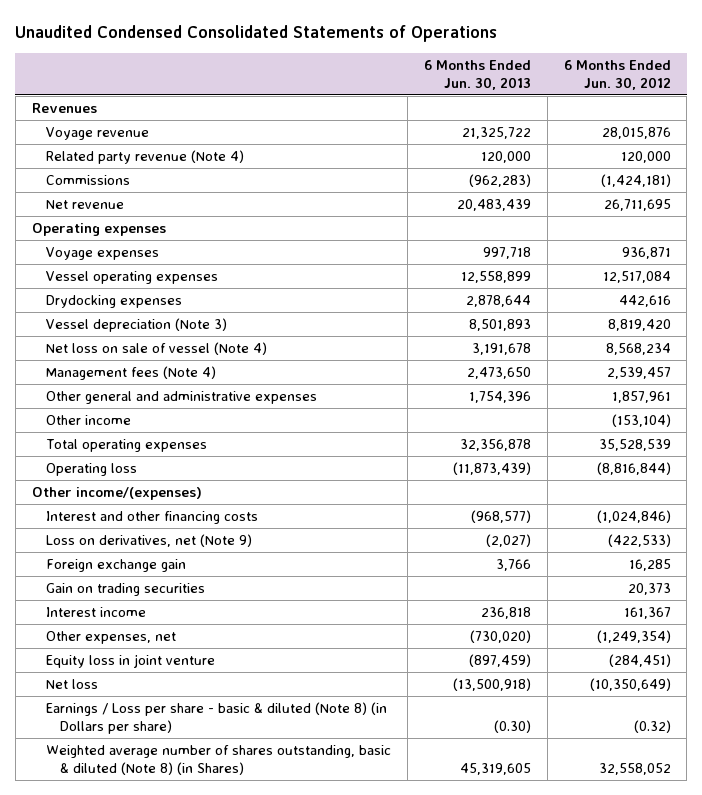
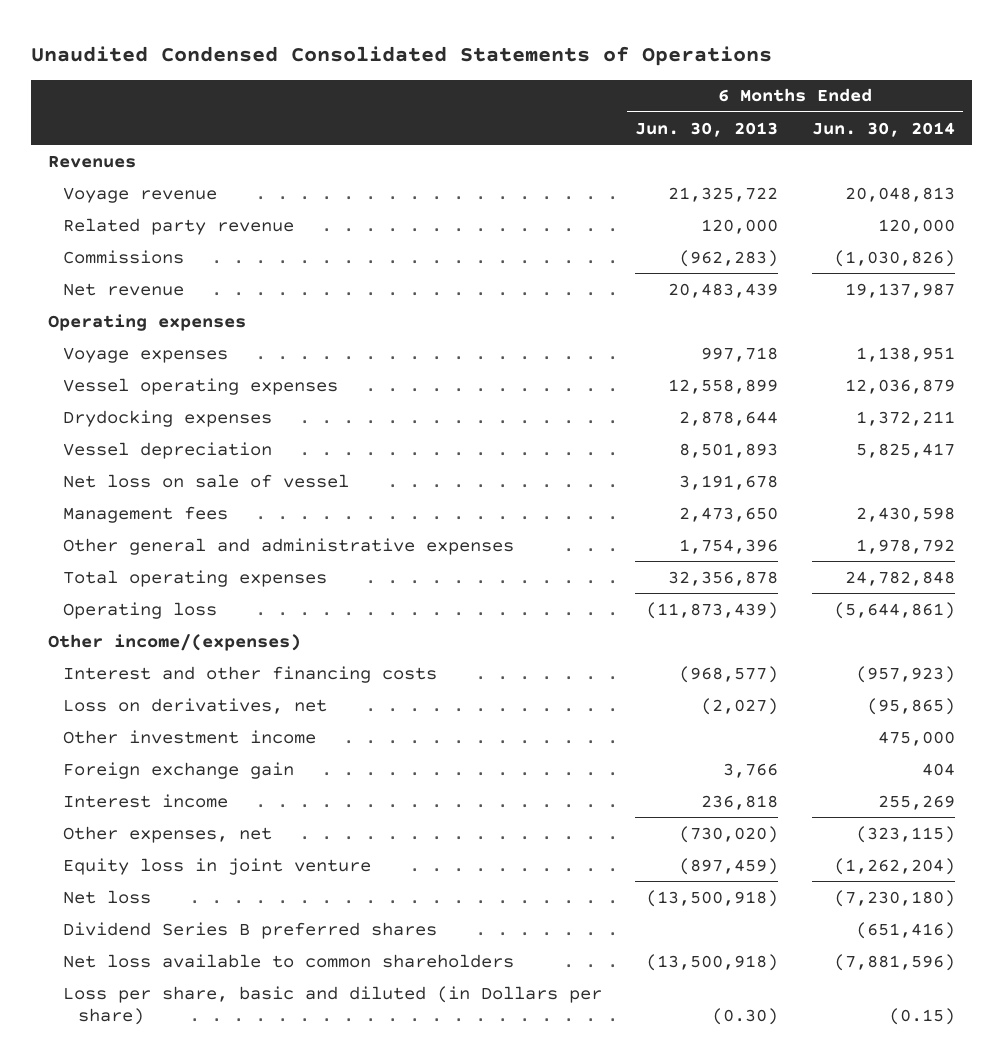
- | 6 Months Ended Jun. 30, 2013 | 6 Months Ended Jun. 30, 2012
+ | 6 Months Ended Jun. 30, 2013 | 6 Months Ended Jun. 30, 2014
- Related party revenue (Note 4) | 120,000 | 120,000
+ Related party revenue | 120,000 | 120,000
- Vessel depreciation (Note 3) | 8,501,893 | 8,819,420
- Net loss on sale of vessel (Note 4) | 3,191,678 | 8,568,234
- Management fees (Note 4) | 2,473,650 | 2,539,457
+ Vessel depreciation | 8,501,893 | 5,825,417
+ Net loss on sale of vessel | 3,191,678 |
+ Management fees | 2,473,650 | 2,430,598
- Other income | | (153,104)
- Loss on derivatives, net (Note 9) | (2,027) | (422,533)
+ Loss on derivatives, net | (2,027) | (95,865)
+ Other investment income | | 475,000
- Gain on trading securities | | 20,373
- Earnings / Loss per share - basic & diluted (Note 8) (in Dollars per share) | (0.30) | (0.32)
- Weighted average number of shares outstanding, basic & diluted (Note 8) (in Shares) | 45,319,605 | 32,558,052
+ Dividend Series B preferred shares | | (651,416)
+ Net loss available to common shareholders | (13,500,918) | (7,881,596)
+ Loss per share, basic and diluted (in Dollars per share) | (0.30) | (0.15)

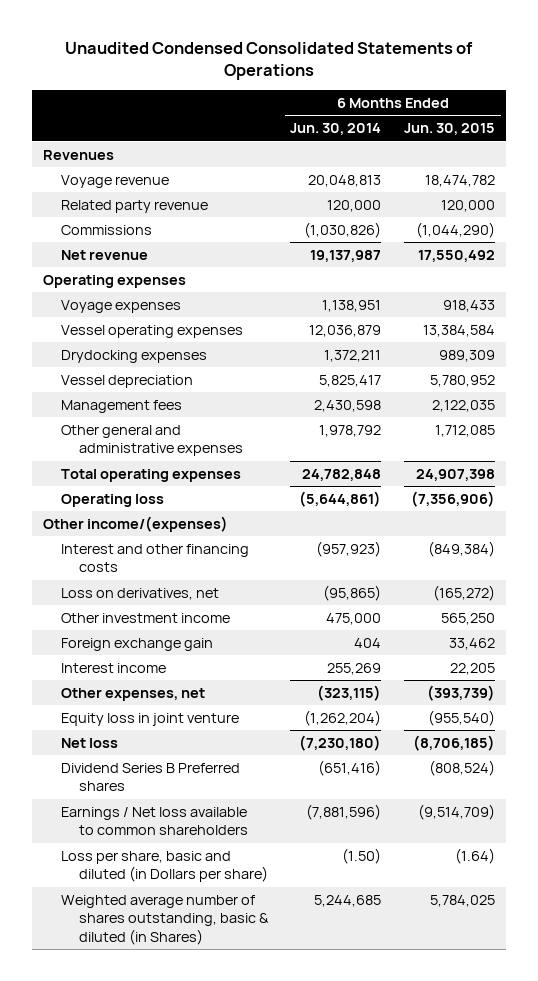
- | 6 Months Ended Jun. 30, 2013 | 6 Months Ended Jun. 30, 2014
+ | 6 Months Ended Jun. 30, 2014 | 6 Months Ended Jun. 30, 2015
- Net loss on sale of vessel | 3,191,678 |
- Dividend Series B preferred shares | | (651,416)
- Net loss available to common shareholders | (13,500,918) | (7,881,596)
- Loss per share, basic and diluted (in Dollars per share) | (0.30) | (0.15)
+ Dividend Series B Preferred shares | (651,416) | (808,524)
+ Earnings / Net loss available to common shareholders | (7,881,596) | (9,514,709)
+ Loss per share, basic and diluted (in Dollars per share) | (1.50) | (1.64)
+ Weighted average number of shares outstanding, basic & diluted (in Shares) | 5,244,685 | 5,784,025

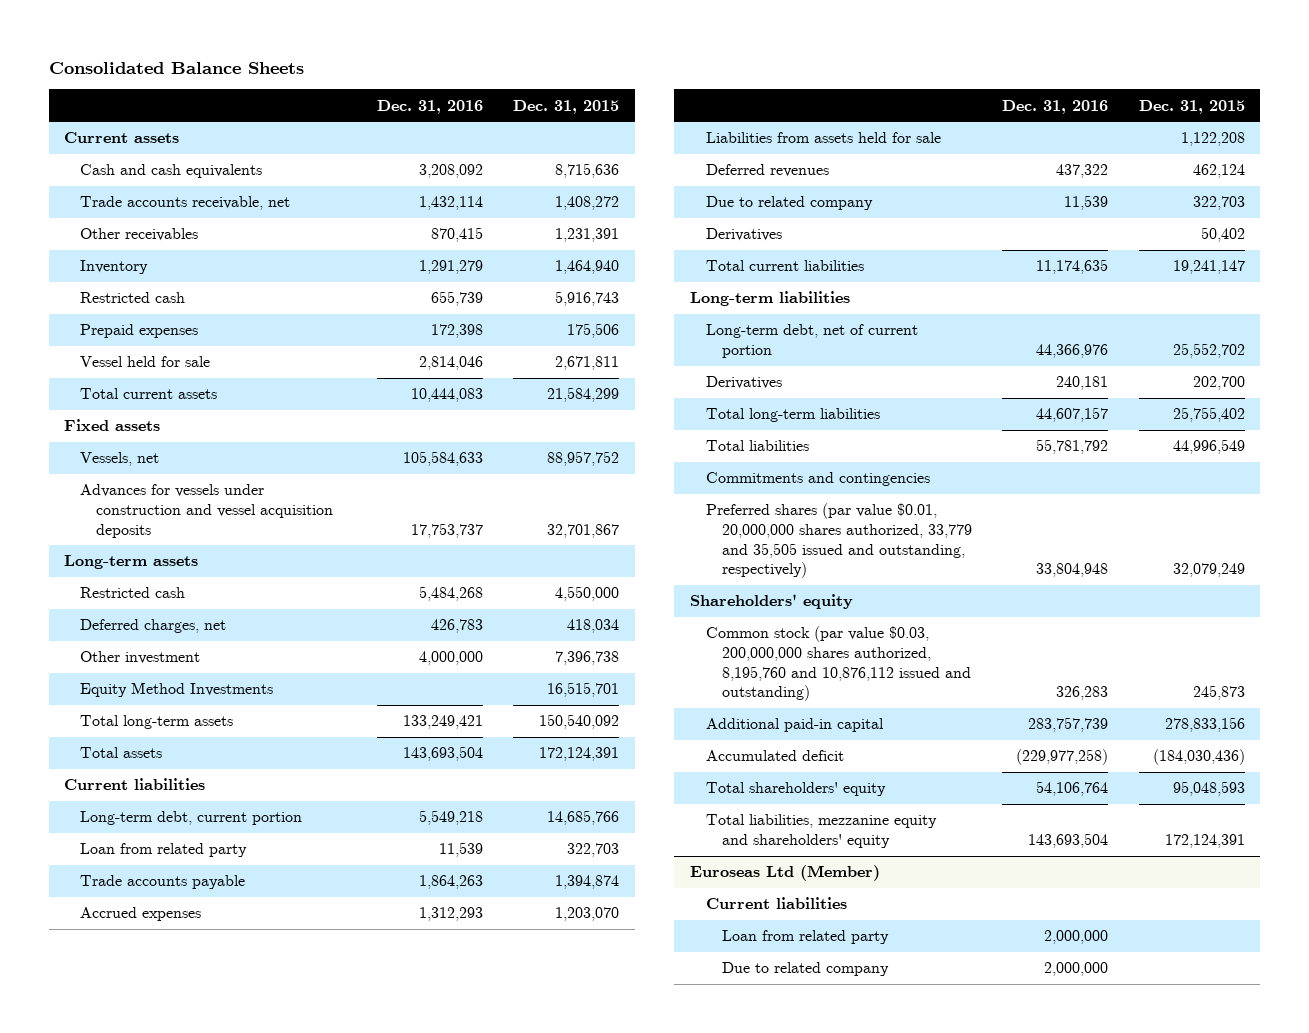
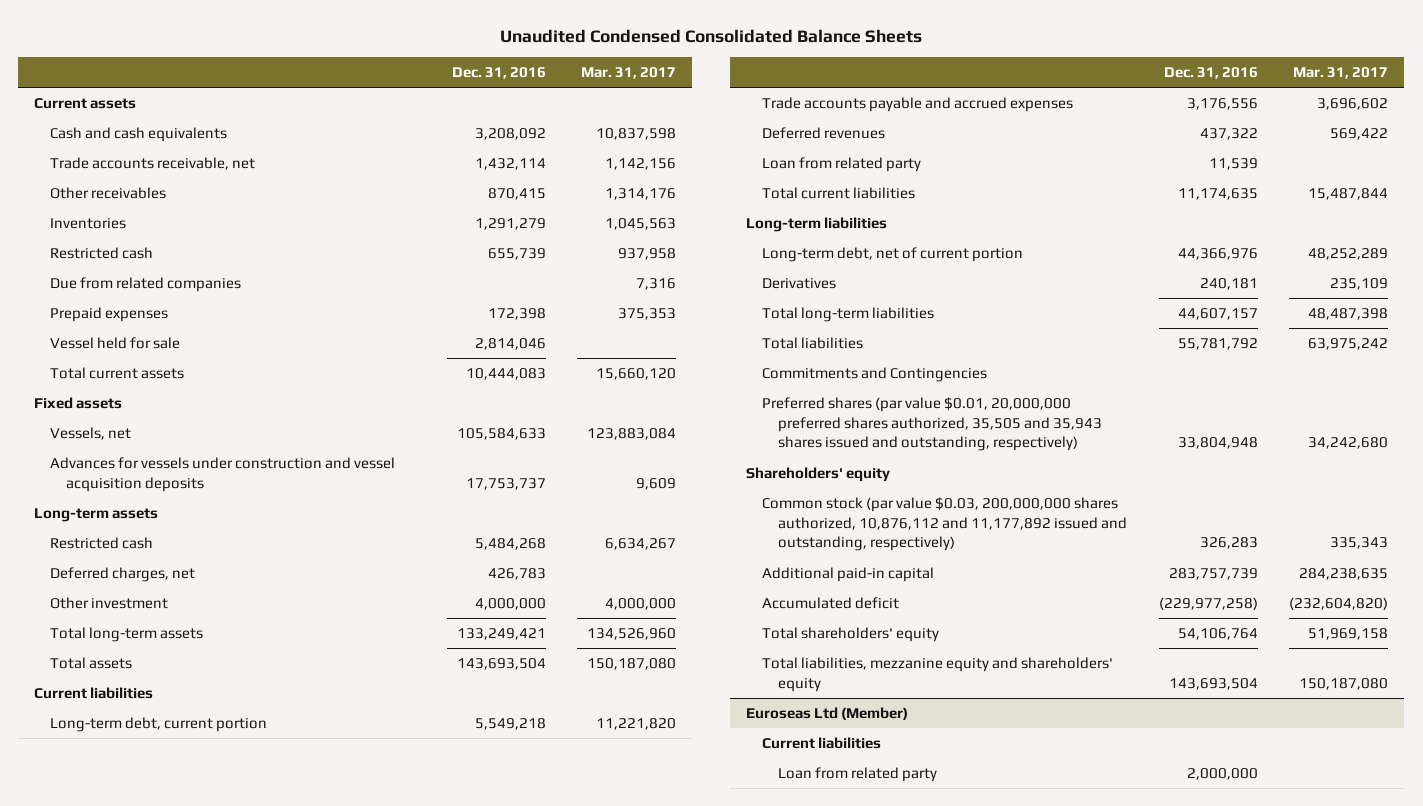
- Consolidated Balance Sheets
+ Unaudited Condensed Consolidated Balance Sheets
- | Dec. 31, 2016 | Dec. 31, 2015
+ | Dec. 31, 2016 | Mar. 31, 2017
- Inventory | 1,291,279 | 1,464,940
+ Inventories | 1,291,279 | 1,045,563
+ Due from related companies | | 7,316
- Equity Method Investments | | 16,515,701
- Trade accounts payable | 1,864,263 | 1,394,874
- Accrued expenses | 1,312,293 | 1,203,070
- Liabilities from assets held for sale | | 1,122,208
+ Trade accounts payable and accrued expenses | 3,176,556 | 3,696,602
- Due to related company | 11,539 | 322,703
- Derivatives | | 50,402
moved down: Loan from related party | 11,539 |
- Commitments and contingencies
- Preferred shares (par value $0.01, 20,000,000 shares authorized, 33,779 and 35,505 issued and outstanding, respectively) | 33,804,948 | 32,079,249
+ Commitments and Contingencies
+ Preferred shares (par value $0.01, 20,000,000 preferred shares authorized, 35,505 and 35,943 shares issued and outstanding, respectively) | 33,804,948 | 34,242,680
- Common stock (par value $0.03, 200,000,000 shares authorized, 8,195,760 and 10,876,112 issued and outstanding) | 326,283 | 245,873
+ Common stock (par value $0.03, 200,000,000 shares authorized, 10,876,112 and 11,177,892 issued and outstanding, respectively) | 326,283 | 335,343
@ Euroseas Ltd (Member)
- Due to related company | 2,000,000 |

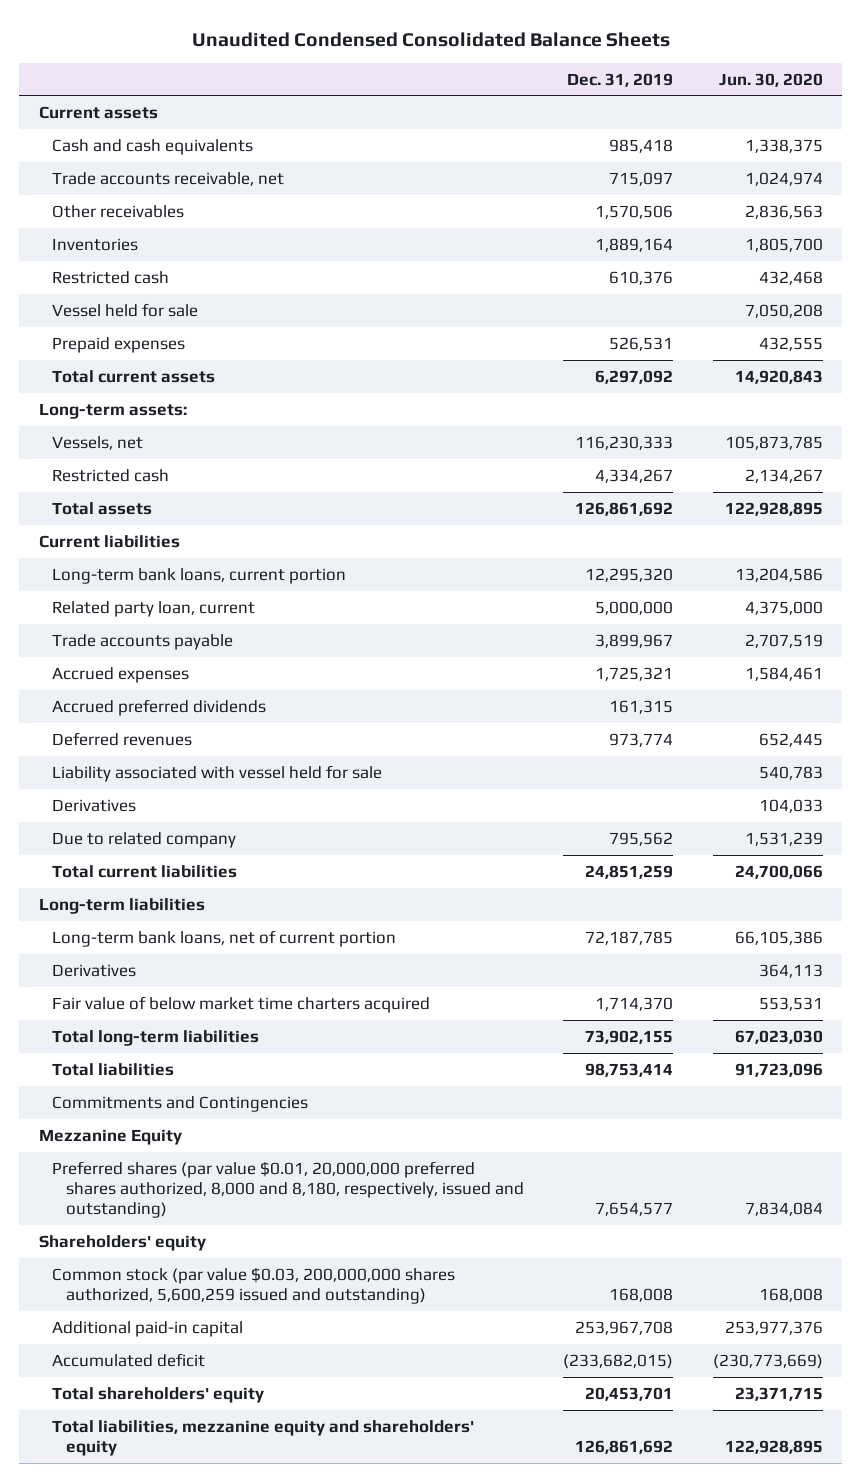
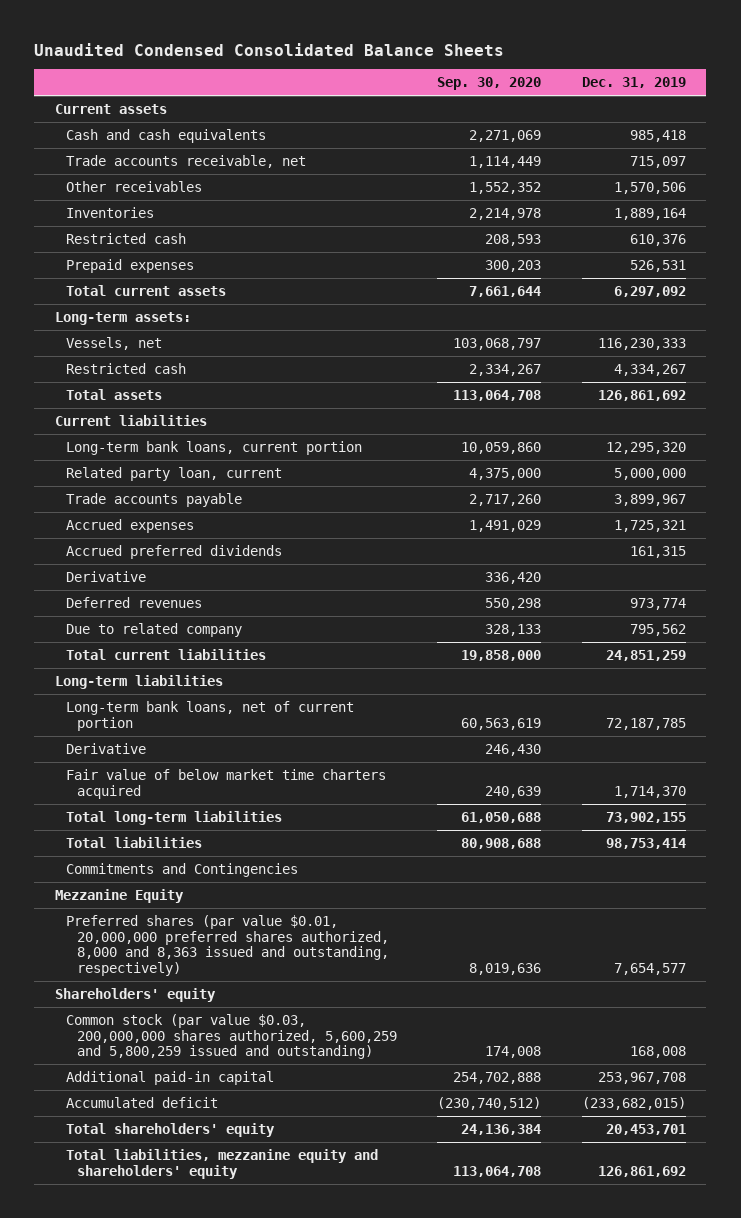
- | Dec. 31, 2019 | Jun. 30, 2020
+ | Sep. 30, 2020 | Dec. 31, 2019
- Vessel held for sale | | 7,050,208
+ Derivative | 336,420 |
- Liability associated with vessel held for sale | | 540,783
- Derivatives | | 104,033
- Derivatives | | 364,113
+ Derivative | 246,430 |
- Preferred shares (par value $0.01, 20,000,000 preferred shares authorized, 8,000 and 8,180, respectively, issued and outstanding) | 7,654,577 | 7,834,084
+ Preferred shares (par value $0.01, 20,000,000 preferred shares authorized, 8,000 and 8,363 issued and outstanding, respectively) | 8,019,636 | 7,654,577
- Common stock (par value $0.03, 200,000,000 shares authorized, 5,600,259 issued and outstanding) | 168,008 | 168,008
+ Common stock (par value $0.03, 200,000,000 shares authorized, 5,600,259 and 5,800,259 issued and outstanding) | 174,008 | 168,008

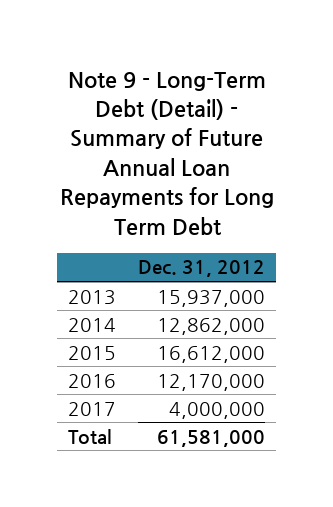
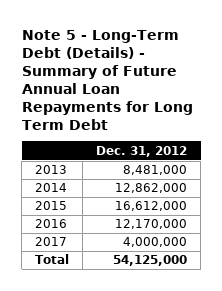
- Note 9 - Long-Term Debt (Detail) - Summary of Future Annual Loan Repayments for Long Term Debt
+ Note 5 - Long-Term Debt (Details) - Summary of Future Annual Loan Repayments for Long Term Debt
- 2013 | 15,937,000
+ 2013 | 8,481,000
- Total | 61,581,000
+ Total | 54,125,000

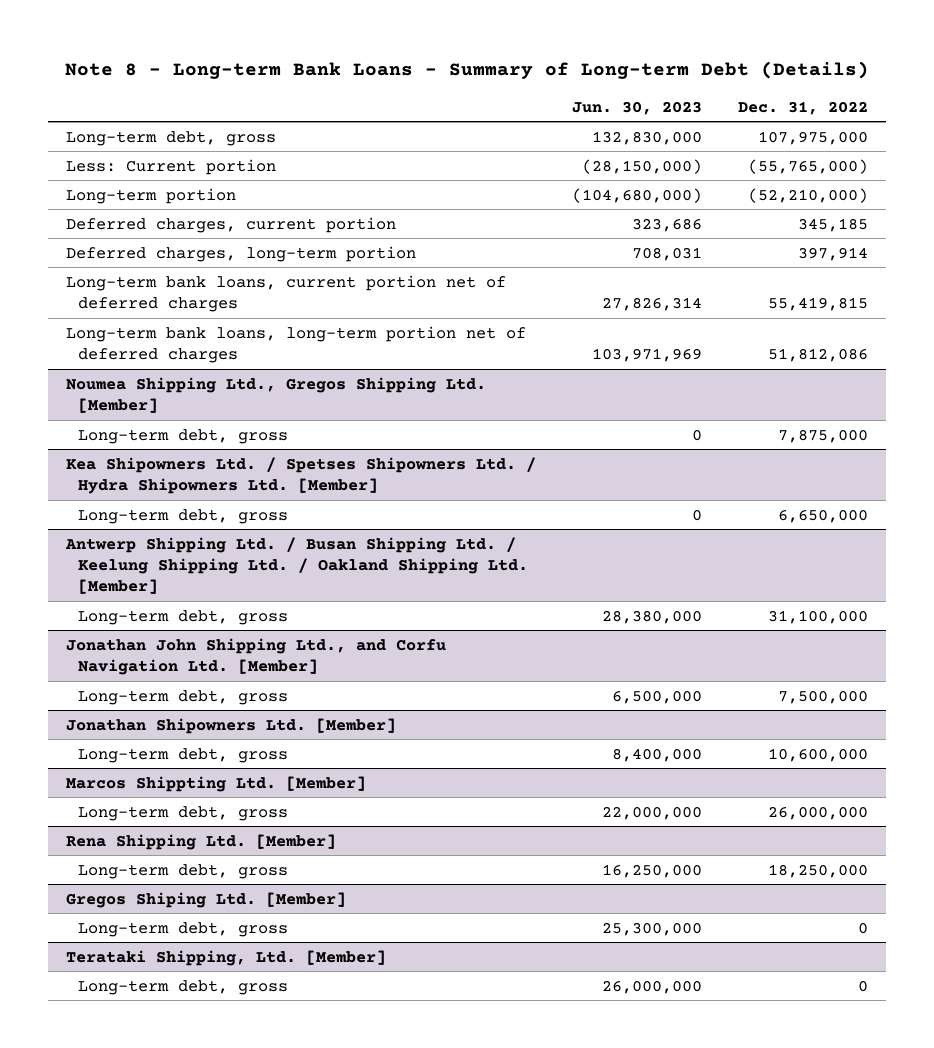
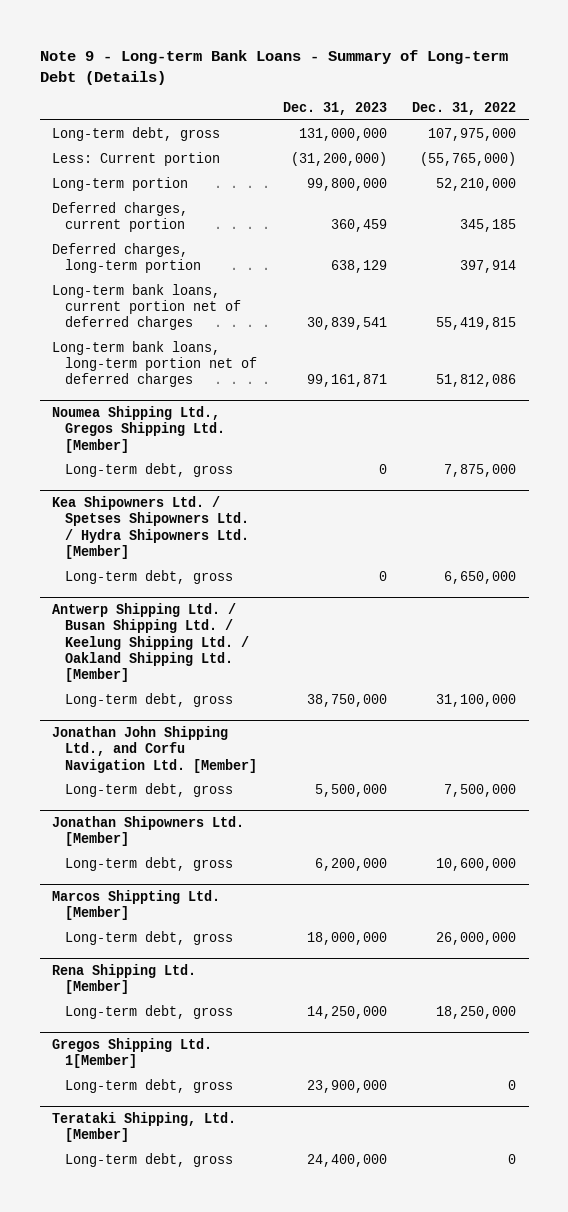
- Note 8 - Long-term Bank Loans - Summary of Long-term Debt (Details)
+ Note 9 - Long-term Bank Loans - Summary of Long-term Debt (Details)
- | Jun. 30, 2023 | Dec. 31, 2022
+ | Dec. 31, 2023 | Dec. 31, 2022
- Long-term portion | (104,680,000) | (52,210,000)
+ Long-term portion | 99,800,000 | 52,210,000
- Gregos Shiping Ltd. [Member]
+ Gregos Shipping Ltd. 1[Member]

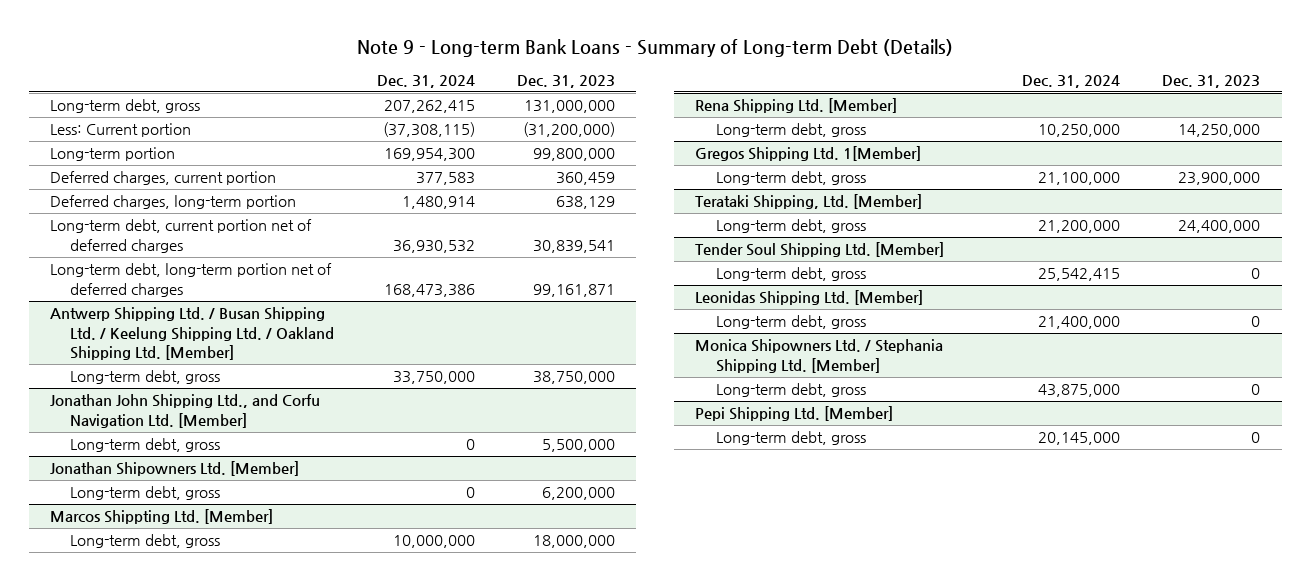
- | Dec. 31, 2023 | Dec. 31, 2022
+ | Dec. 31, 2024 | Dec. 31, 2023
- Long-term bank loans, current portion net of deferred charges | 30,839,541 | 55,419,815
- Long-term bank loans, long-term portion net of deferred charges | 99,161,871 | 51,812,086
- Noumea Shipping Ltd., Gregos Shipping Ltd. [Member]
- Long-term debt, gross | 0 | 7,875,000
- Kea Shipowners Ltd. / Spetses Shipowners Ltd. / Hydra Shipowners Ltd. [Member]
- Long-term debt, gross | 0 | 6,650,000
+ Long-term debt, current portion net of deferred charges | 36,930,532 | 30,839,541
+ Long-term debt, long-term portion net of deferred charges | 168,473,386 | 99,161,871
+ Tender Soul Shipping Ltd. [Member]
+ Long-term debt, gross | 25,542,415 | 0
+ Leonidas Shipping Ltd. [Member]
+ Long-term debt, gross | 21,400,000 | 0
+ Monica Shipowners Ltd. / Stephania Shipping Ltd. [Member]
+ Long-term debt, gross | 43,875,000 | 0
+ Pepi Shipping Ltd. [Member]
+ Long-term debt, gross | 20,145,000 | 0

